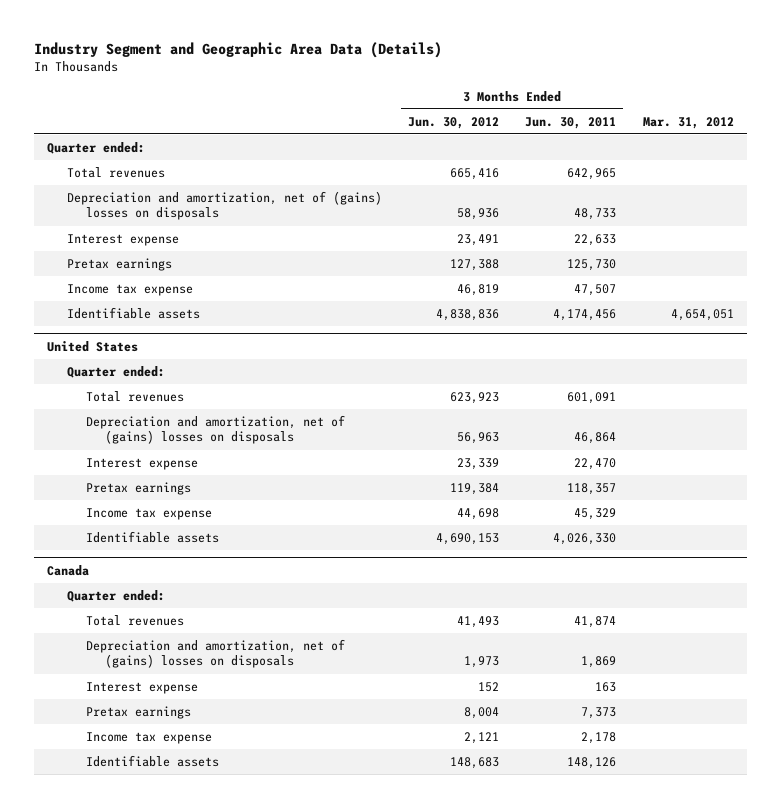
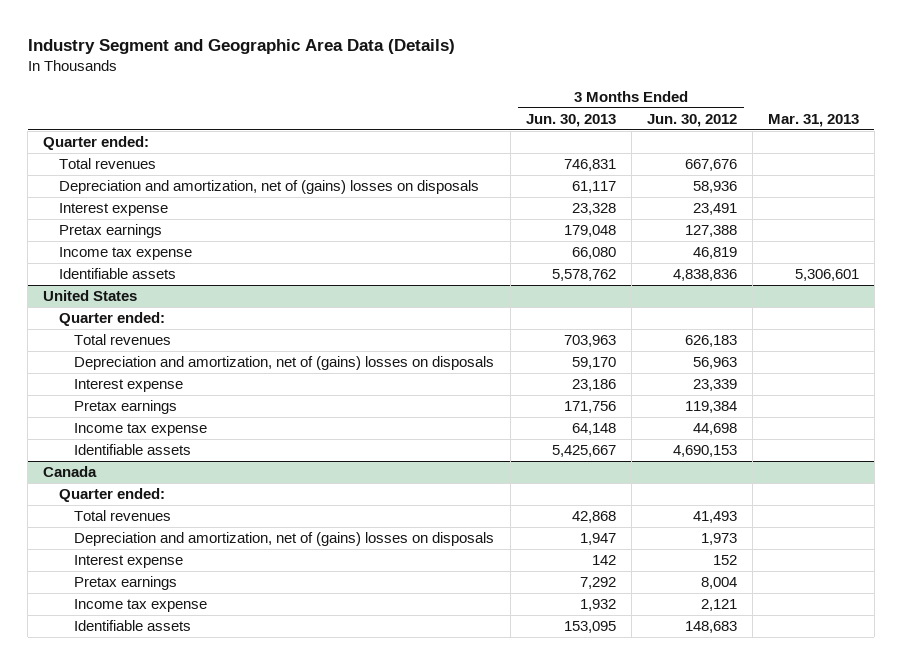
- | 3 Months Ended Jun. 30, 2012 | 3 Months Ended Jun. 30, 2011 | Mar. 31, 2012
+ | 3 Months Ended Jun. 30, 2013 | 3 Months Ended Jun. 30, 2012 | Mar. 31, 2013
- Total revenues | 665,416 | 642,965 |
+ Total revenues | 746,831 | 667,676 |
@ United States
- Total revenues | 623,923 | 601,091 |
+ Total revenues | 703,963 | 626,183 |

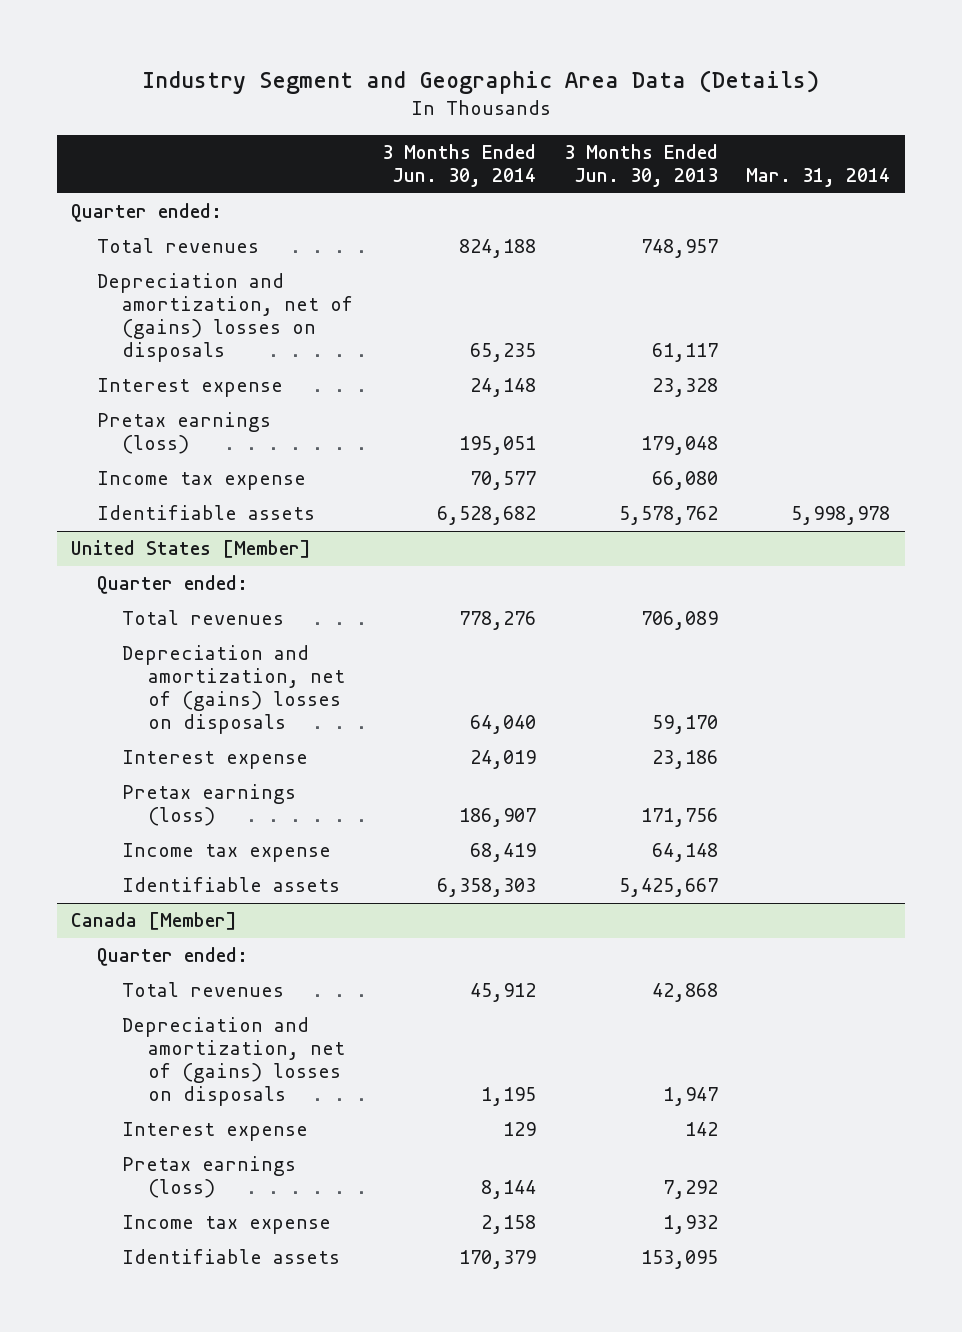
- | 3 Months Ended Jun. 30, 2013 | 3 Months Ended Jun. 30, 2012 | Mar. 31, 2013
+ | 3 Months Ended Jun. 30, 2014 | 3 Months Ended Jun. 30, 2013 | Mar. 31, 2014
- Total revenues | 746,831 | 667,676 |
+ Total revenues | 824,188 | 748,957 |
- Pretax earnings | 179,048 | 127,388 |
+ Pretax earnings (loss) | 195,051 | 179,048 |
- United States
+ United States [Member]
- Total revenues | 703,963 | 626,183 |
+ Total revenues | 778,276 | 706,089 |
- Pretax earnings | 171,756 | 119,384 |
+ Pretax earnings (loss) | 186,907 | 171,756 |
- Canada
+ Canada [Member]
- Pretax earnings | 7,292 | 8,004 |
+ Pretax earnings (loss) | 8,144 | 7,292 |

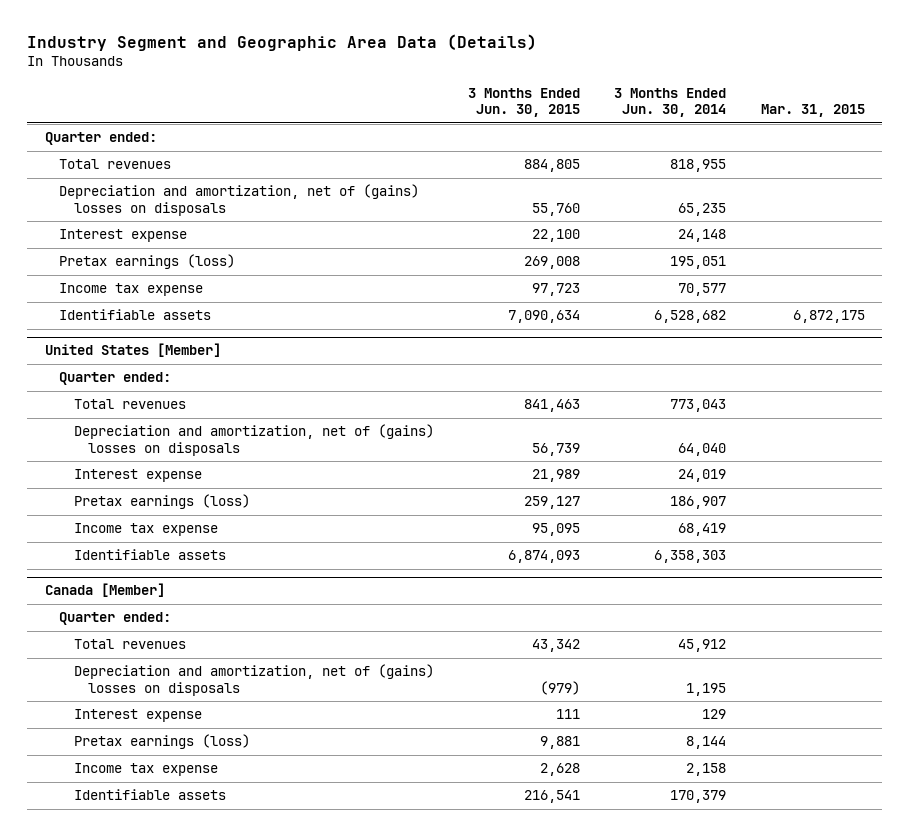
- | 3 Months Ended Jun. 30, 2014 | 3 Months Ended Jun. 30, 2013 | Mar. 31, 2014
+ | 3 Months Ended Jun. 30, 2015 | 3 Months Ended Jun. 30, 2014 | Mar. 31, 2015
- Total revenues | 824,188 | 748,957 |
+ Total revenues | 884,805 | 818,955 |
@ United States [Member]
- Total revenues | 778,276 | 706,089 |
+ Total revenues | 841,463 | 773,043 |

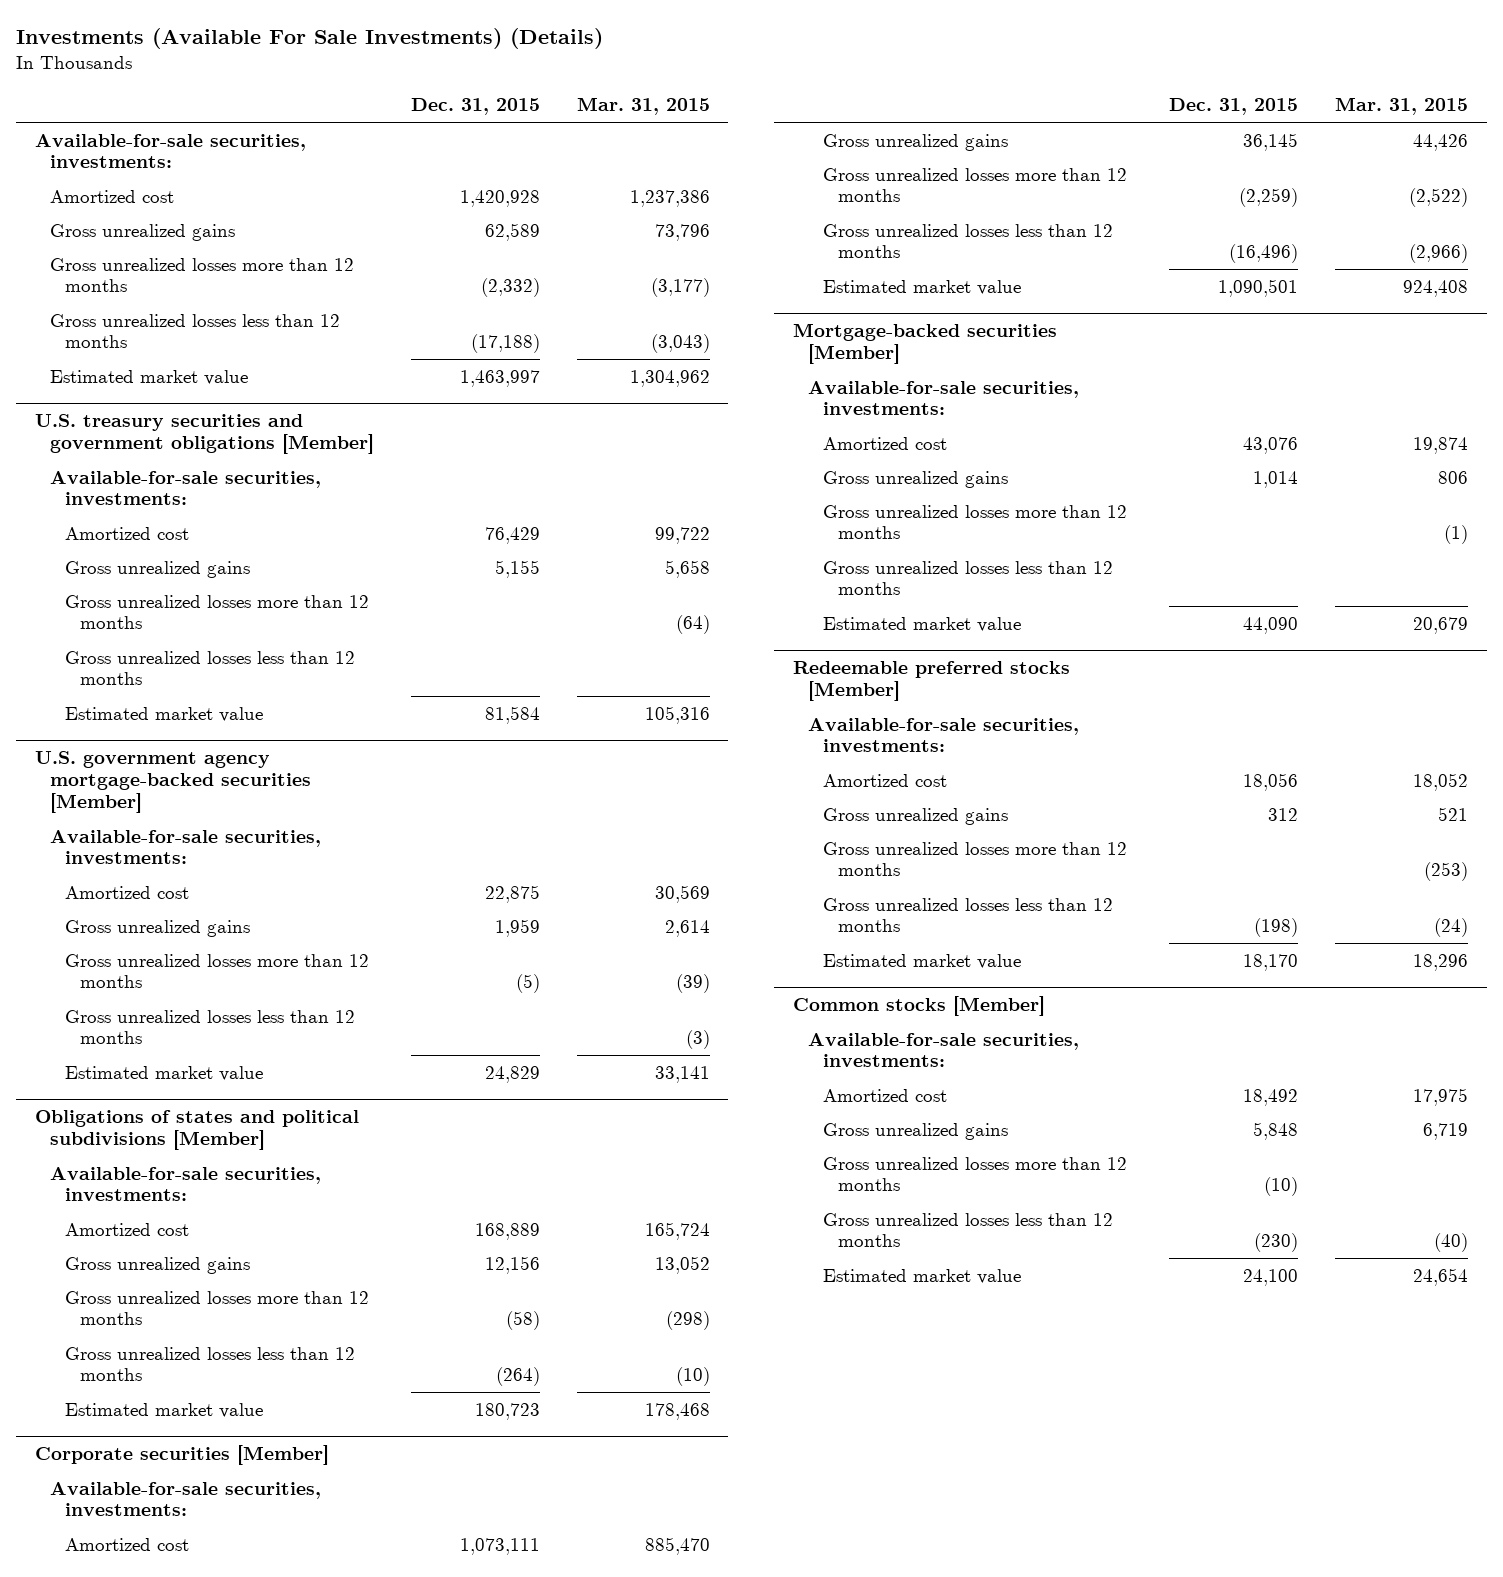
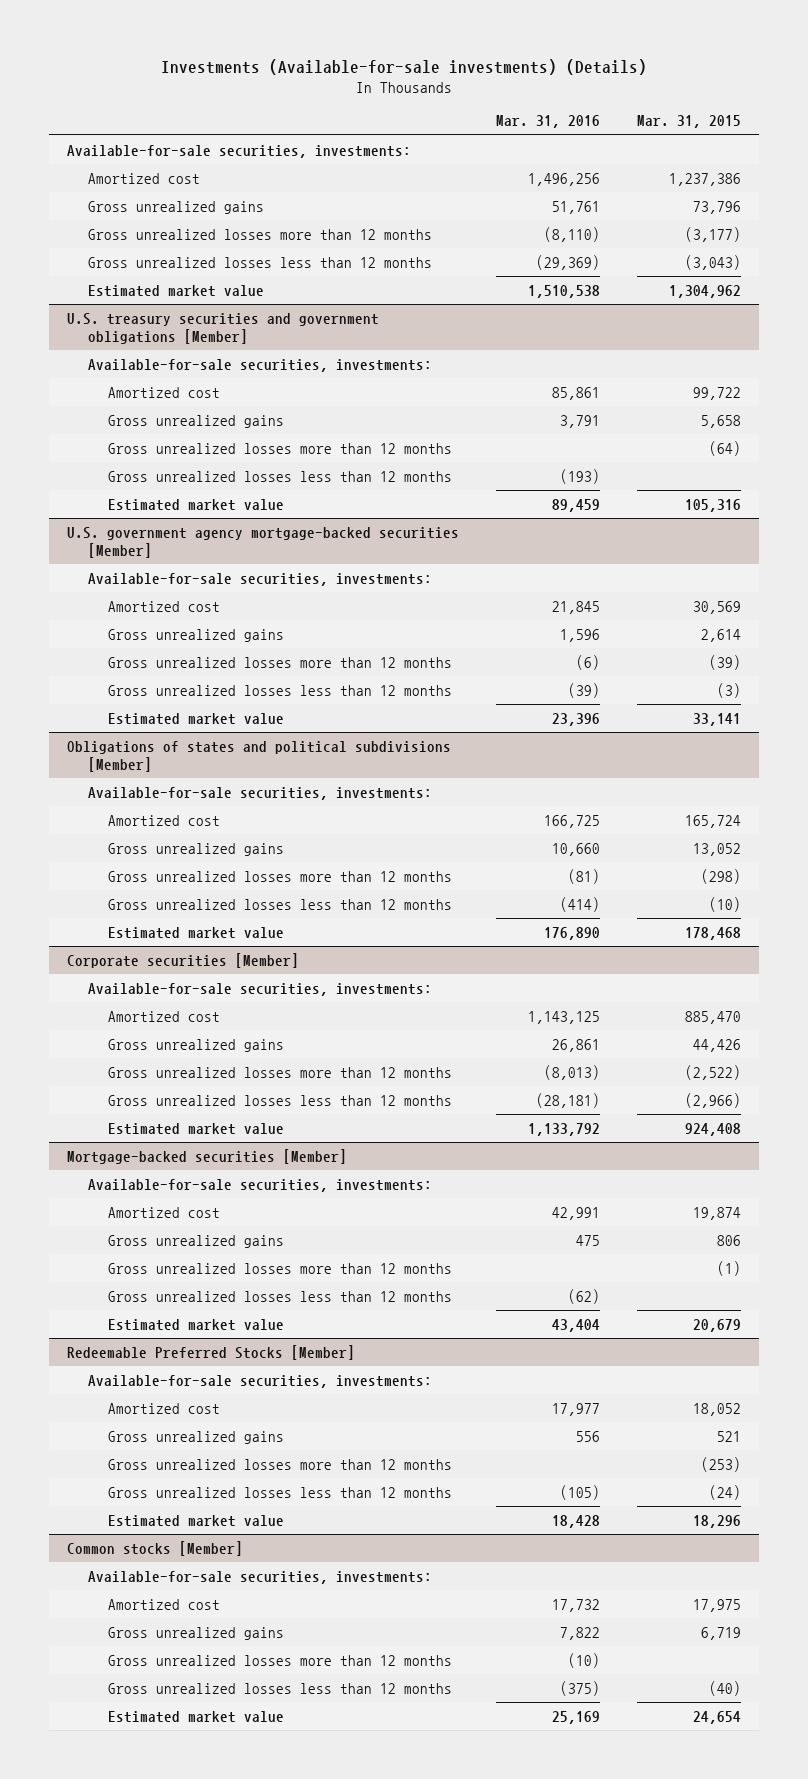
- Investments (Available For Sale Investments) (Details)
+ Investments (Available-for-sale investments) (Details)
- | Dec. 31, 2015 | Mar. 31, 2015
+ | Mar. 31, 2016 | Mar. 31, 2015
- Redeemable preferred stocks [Member]
+ Redeemable Preferred Stocks [Member]

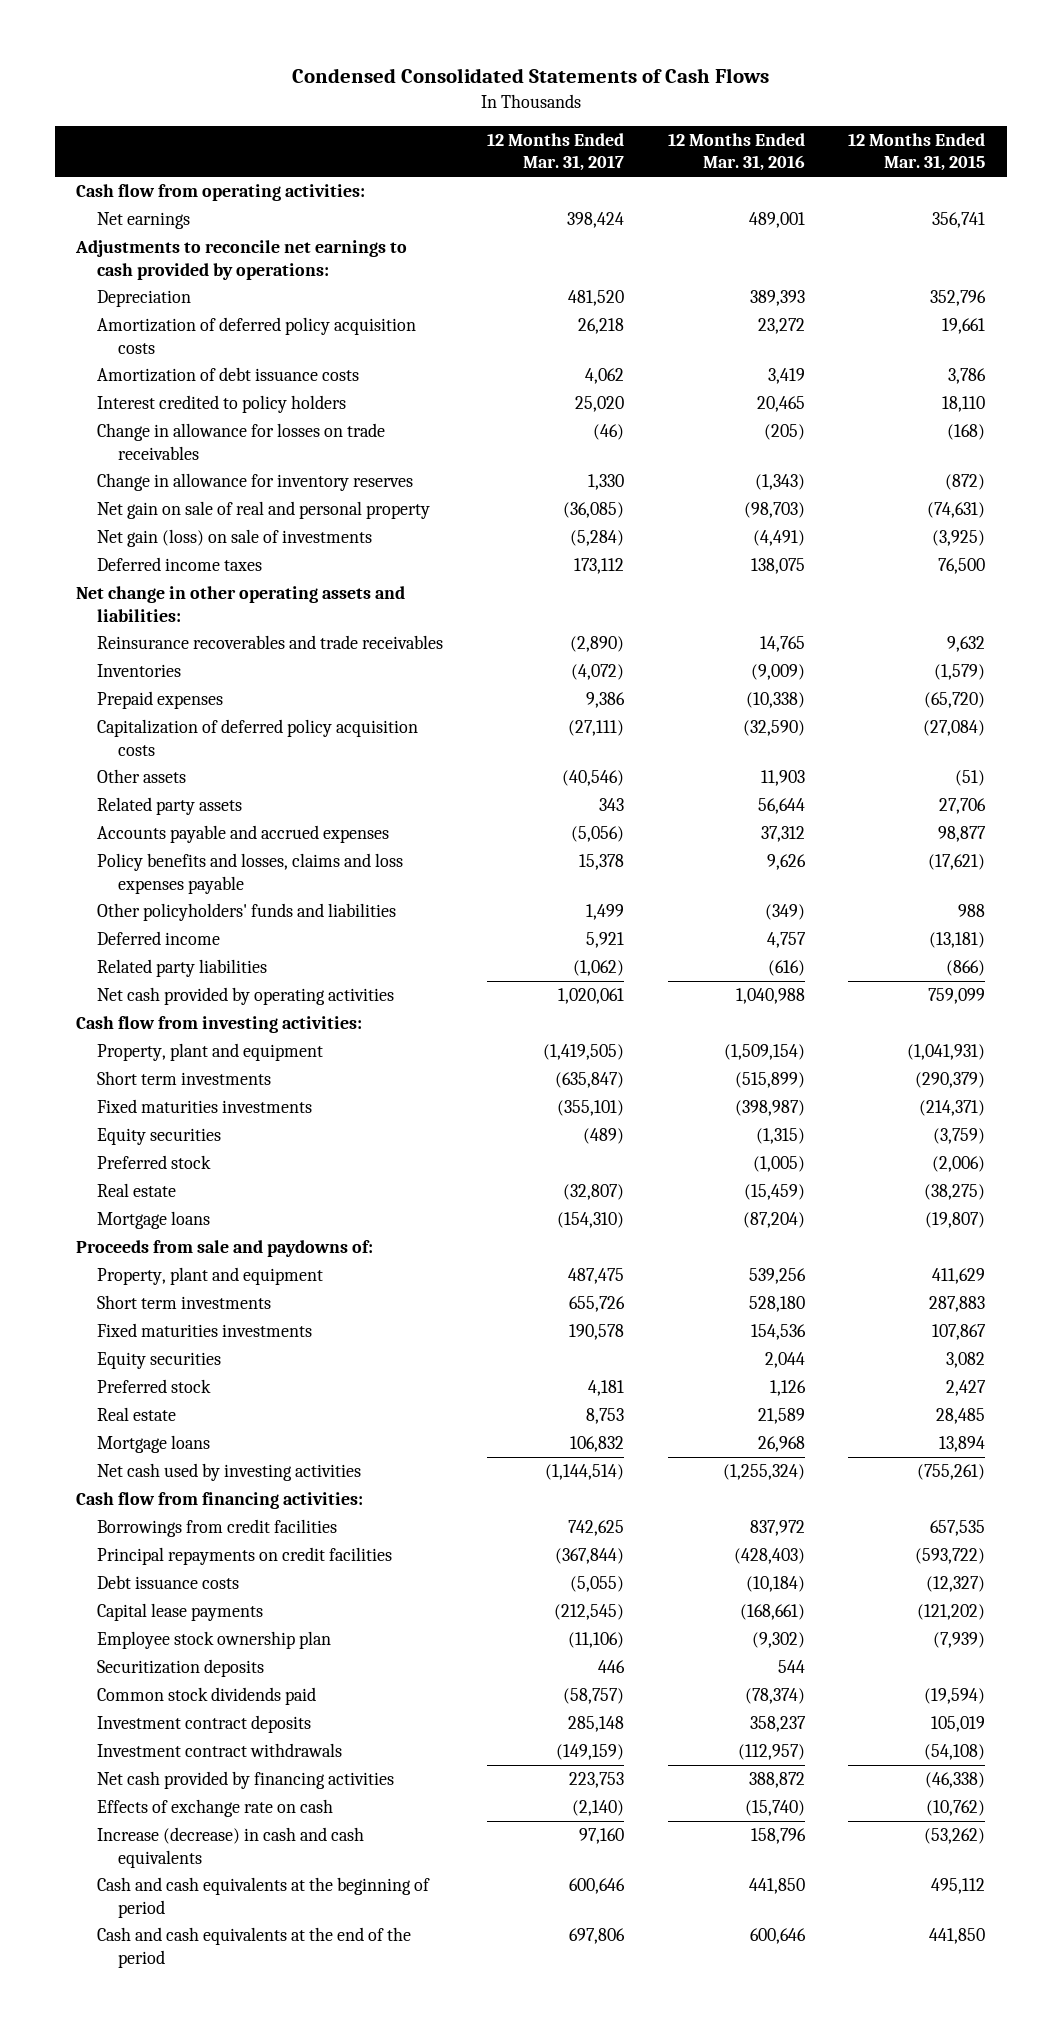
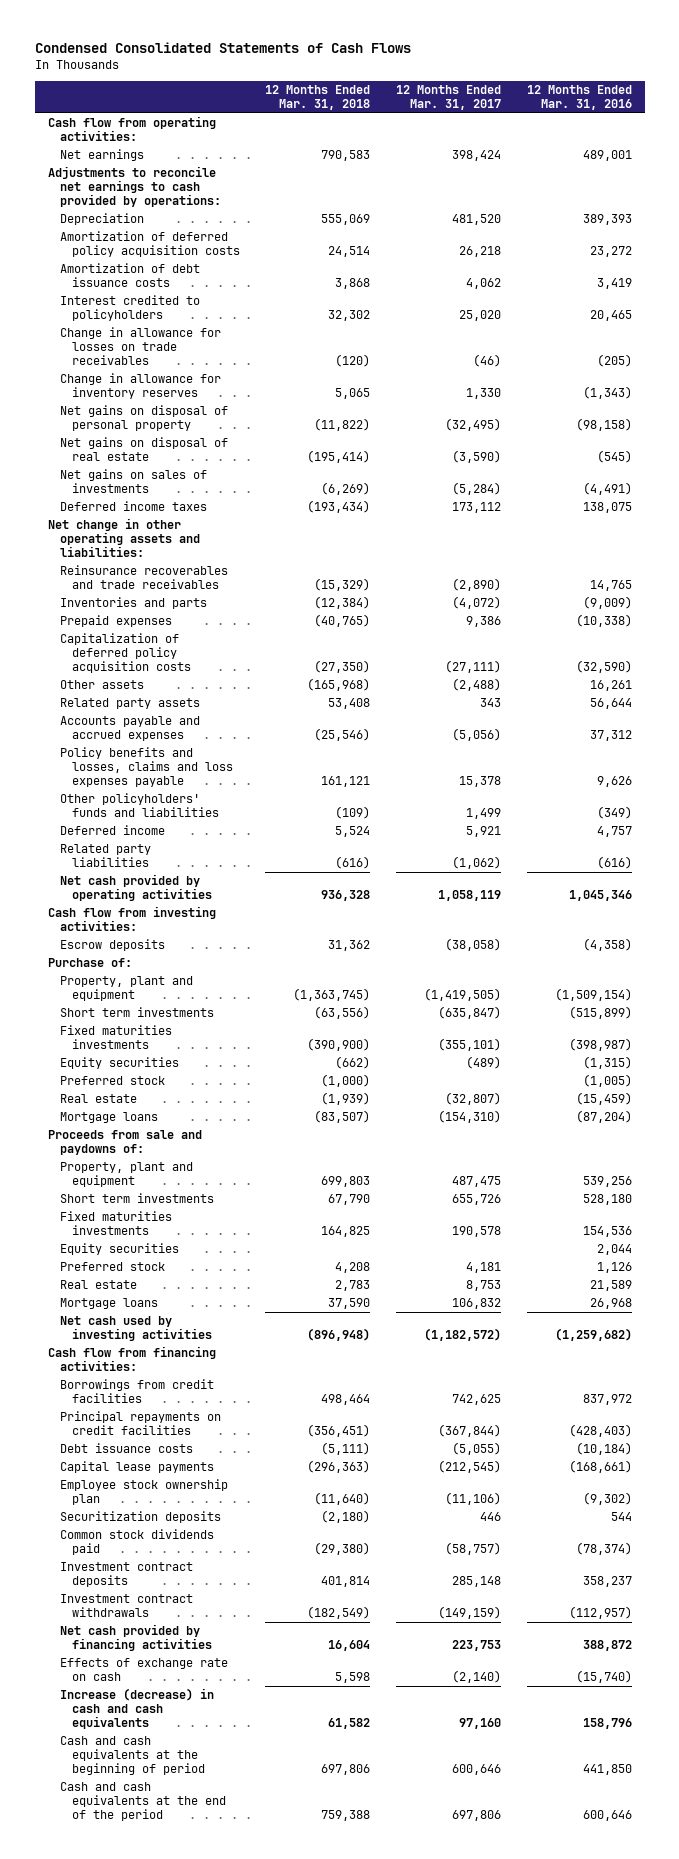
- | 12 Months Ended Mar. 31, 2017 | 12 Months Ended Mar. 31, 2016 | 12 Months Ended Mar. 31, 2015
+ | 12 Months Ended Mar. 31, 2018 | 12 Months Ended Mar. 31, 2017 | 12 Months Ended Mar. 31, 2016
- Interest credited to policy holders | 25,020 | 20,465 | 18,110
+ Interest credited to policyholders | 32,302 | 25,020 | 20,465
- Net gain on sale of real and personal property | (36,085) | (98,703) | (74,631)
- Net gain (loss) on sale of investments | (5,284) | (4,491) | (3,925)
+ Net gains on disposal of personal property | (11,822) | (32,495) | (98,158)
+ Net gains on disposal of real estate | (195,414) | (3,590) | (545)
+ Net gains on sales of investments | (6,269) | (5,284) | (4,491)
- Inventories | (4,072) | (9,009) | (1,579)
+ Inventories and parts | (12,384) | (4,072) | (9,009)
- Other assets | (40,546) | 11,903 | (51)
+ Other assets | (165,968) | (2,488) | 16,261
- Net cash provided by operating activities | 1,020,061 | 1,040,988 | 759,099
+ Net cash provided by operating activities | 936,328 | 1,058,119 | 1,045,346
+ Escrow deposits | 31,362 | (38,058) | (4,358)
+ Purchase of:
- Net cash used by investing activities | (1,144,514) | (1,255,324) | (755,261)
+ Net cash used by investing activities | (896,948) | (1,182,572) | (1,259,682)

